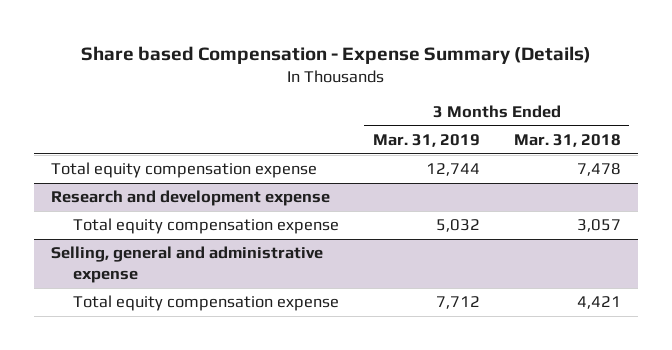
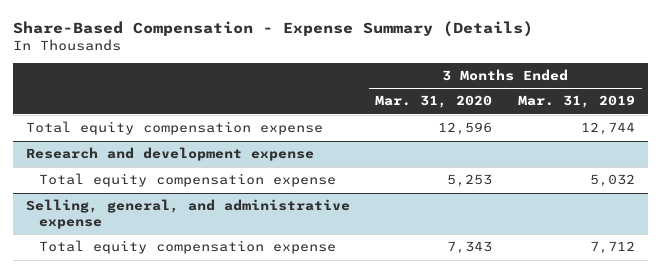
- Share based Compensation - Expense Summary (Details)
+ Share-Based Compensation - Expense Summary (Details)
- | 3 Months Ended Mar. 31, 2019 | 3 Months Ended Mar. 31, 2018
+ | 3 Months Ended Mar. 31, 2020 | 3 Months Ended Mar. 31, 2019
- Selling, general and administrative expense
+ Selling, general, and administrative expense

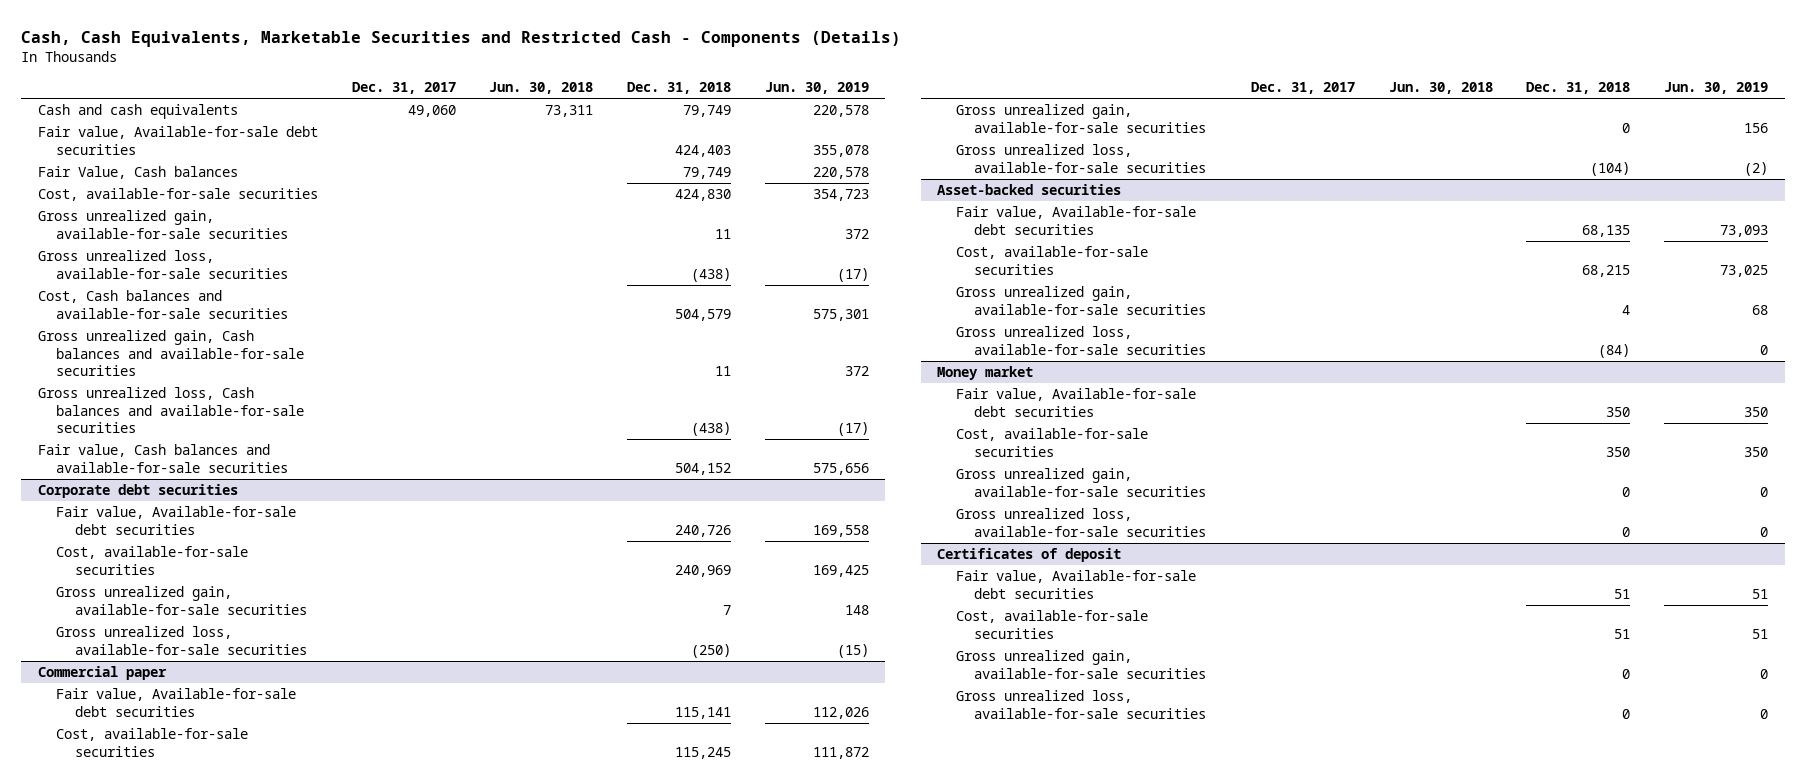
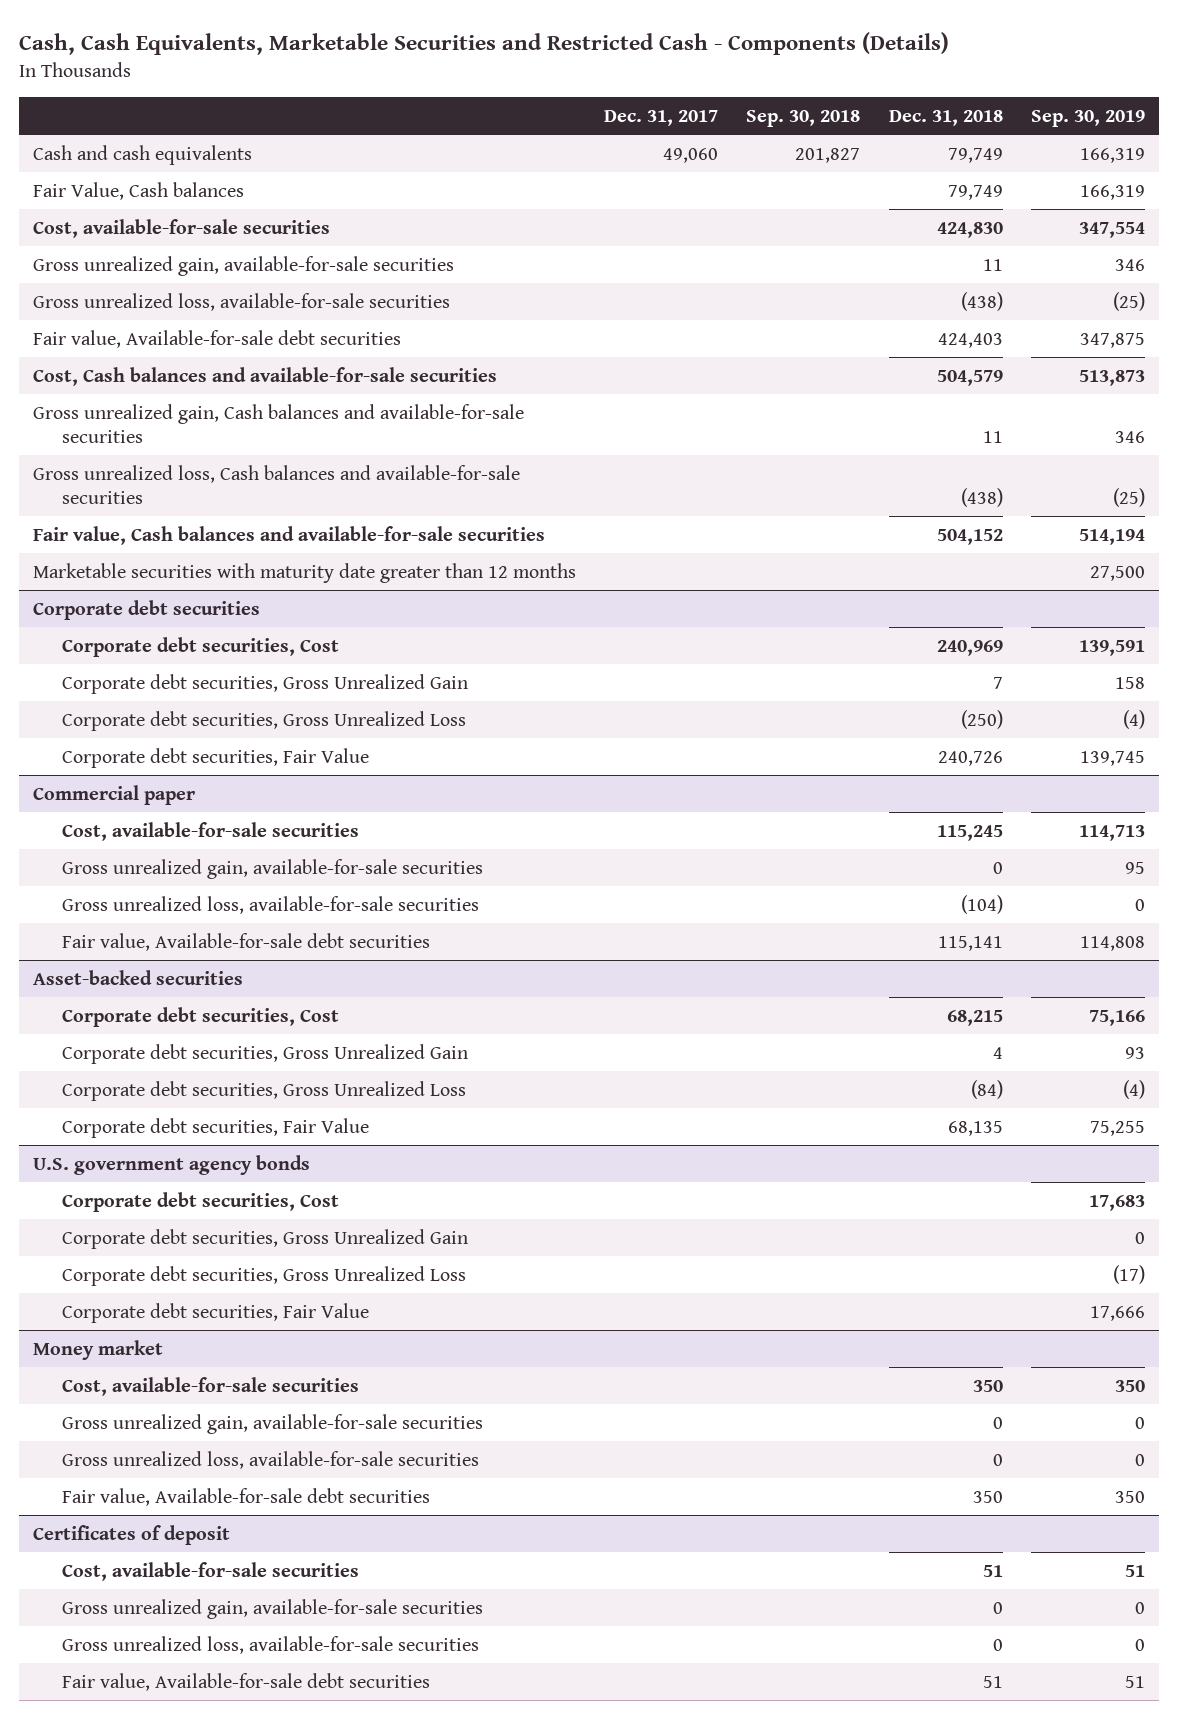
- | Dec. 31, 2017 | Jun. 30, 2018 | Dec. 31, 2018 | Jun. 30, 2019
+ | Dec. 31, 2017 | Sep. 30, 2018 | Dec. 31, 2018 | Sep. 30, 2019
moved down: Fair value, Available-for-sale debt securities | | | 424,403 | 347,875
+ Marketable securities with maturity date greater than 12 months | | | | 27,500
@ Corporate debt securities
- Fair value, Available-for-sale debt securities | | | 240,726 | 169,558
- Cost, available-for-sale securities | | | 240,969 | 169,425
- Gross unrealized gain, available-for-sale securities | | | 7 | 148
- Gross unrealized loss, available-for-sale securities | | | (250) | (15)
+ Corporate debt securities, Cost | | | 240,969 | 139,591
+ Corporate debt securities, Gross Unrealized Gain | | | 7 | 158
+ Corporate debt securities, Gross Unrealized Loss | | | (250) | (4)
+ Corporate debt securities, Fair Value | | | 240,726 | 139,745
@ Commercial paper
moved down: Fair value, Available-for-sale debt securities | | | 115,141 | 114,808
@ Asset-backed securities
- Fair value, Available-for-sale debt securities | | | 68,135 | 73,093
- Cost, available-for-sale securities | | | 68,215 | 73,025
- Gross unrealized gain, available-for-sale securities | | | 4 | 68
- Gross unrealized loss, available-for-sale securities | | | (84) | 0
+ Corporate debt securities, Cost | | | 68,215 | 75,166
+ Corporate debt securities, Gross Unrealized Gain | | | 4 | 93
+ Corporate debt securities, Gross Unrealized Loss | | | (84) | (4)
+ Corporate debt securities, Fair Value | | | 68,135 | 75,255
+ U.S. government agency bonds
+ Corporate debt securities, Cost | | | | 17,683
+ Corporate debt securities, Gross Unrealized Gain | | | | 0
+ Corporate debt securities, Gross Unrealized Loss | | | | (17)
+ Corporate debt securities, Fair Value | | | | 17,666
@ Money market
moved down: Fair value, Available-for-sale debt securities | | | 350 | 350
@ Certificates of deposit
moved down: Fair value, Available-for-sale debt securities | | | 51 | 51

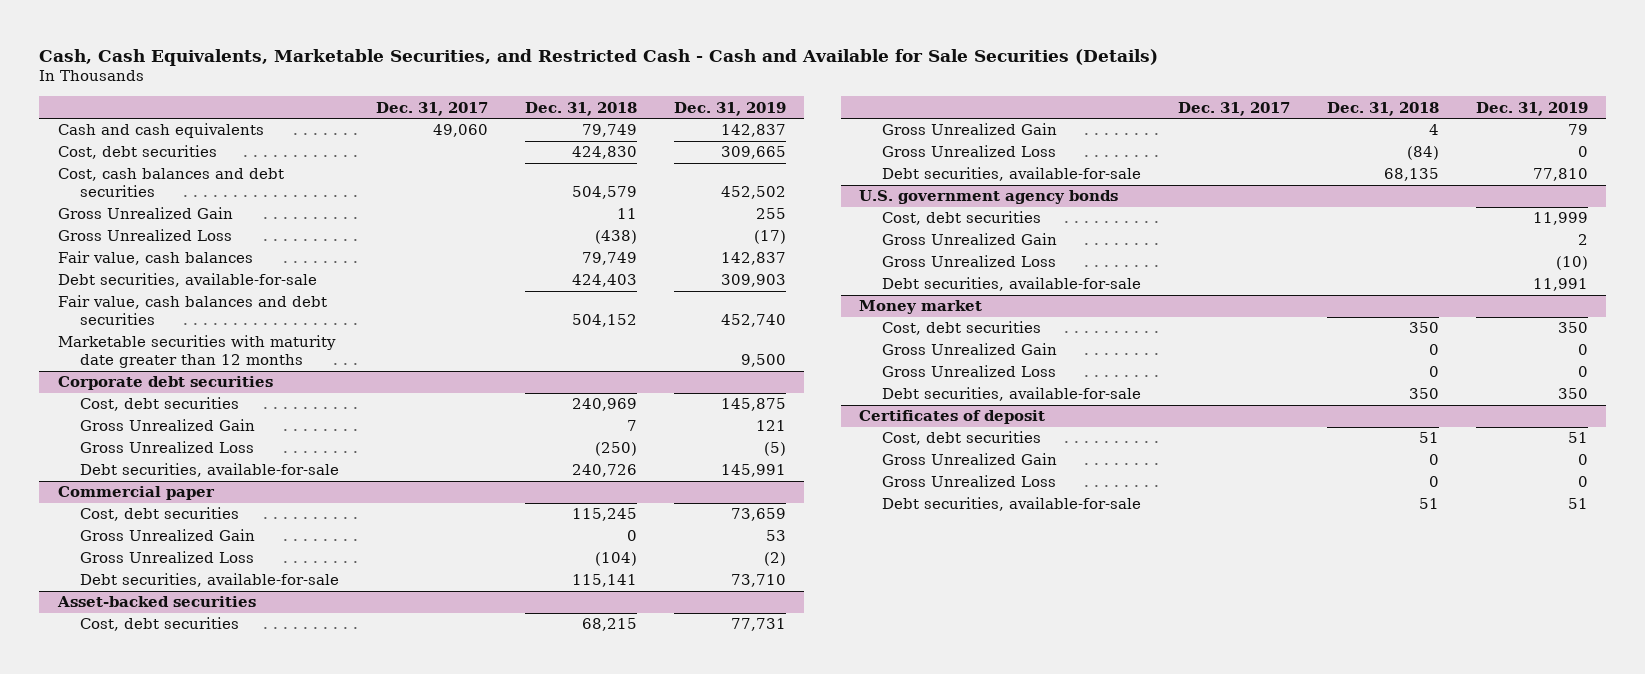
- Cash, Cash Equivalents, Marketable Securities and Restricted Cash - Components (Details)
+ Cash, Cash Equivalents, Marketable Securities, and Restricted Cash - Cash and Available for Sale Securities (Details)
- | Dec. 31, 2017 | Sep. 30, 2018 | Dec. 31, 2018 | Sep. 30, 2019
+ | Dec. 31, 2017 | Dec. 31, 2018 | Dec. 31, 2019
- Fair Value, Cash balances | | | 79,749 | 166,319
- Cost, available-for-sale securities | | | 424,830 | 347,554
- Gross unrealized gain, available-for-sale securities | | | 11 | 346
- Gross unrealized loss, available-for-sale securities | | | (438) | (25)
- Fair value, Available-for-sale debt securities | | | 424,403 | 347,875
- Cost, Cash balances and available-for-sale securities | | | 504,579 | 513,873
- Gross unrealized gain, Cash balances and available-for-sale securities | | | 11 | 346
- Gross unrealized loss, Cash balances and available-for-sale securities | | | (438) | (25)
- Fair value, Cash balances and available-for-sale securities | | | 504,152 | 514,194
+ Cost, debt securities | | 424,830 | 309,665
+ Cost, cash balances and debt securities | | 504,579 | 452,502
+ Gross Unrealized Gain | | 11 | 255
+ Gross Unrealized Loss | | (438) | (17)
+ Fair value, cash balances | | 79,749 | 142,837
+ Debt securities, available-for-sale | | 424,403 | 309,903
+ Fair value, cash balances and debt securities | | 504,152 | 452,740
@ Corporate debt securities
- Corporate debt securities, Cost | | | 240,969 | 139,591
- Corporate debt securities, Gross Unrealized Gain | | | 7 | 158
- Corporate debt securities, Gross Unrealized Loss | | | (250) | (4)
- Corporate debt securities, Fair Value | | | 240,726 | 139,745
+ Cost, debt securities | | 240,969 | 145,875
+ Gross Unrealized Gain | | 7 | 121
+ Gross Unrealized Loss | | (250) | (5)
+ Debt securities, available-for-sale | | 240,726 | 145,991
@ Commercial paper
- Cost, available-for-sale securities | | | 115,245 | 114,713
- Gross unrealized gain, available-for-sale securities | | | 0 | 95
- Gross unrealized loss, available-for-sale securities | | | (104) | 0
- Fair value, Available-for-sale debt securities | | | 115,141 | 114,808
+ Cost, debt securities | | 115,245 | 73,659
+ Gross Unrealized Gain | | 0 | 53
+ Gross Unrealized Loss | | (104) | (2)
+ Debt securities, available-for-sale | | 115,141 | 73,710
@ Asset-backed securities
- Corporate debt securities, Cost | | | 68,215 | 75,166
- Corporate debt securities, Gross Unrealized Gain | | | 4 | 93
- Corporate debt securities, Gross Unrealized Loss | | | (84) | (4)
- Corporate debt securities, Fair Value | | | 68,135 | 75,255
+ Cost, debt securities | | 68,215 | 77,731
+ Gross Unrealized Gain | | 4 | 79
+ Gross Unrealized Loss | | (84) | 0
+ Debt securities, available-for-sale | | 68,135 | 77,810
@ U.S. government agency bonds
- Corporate debt securities, Cost | | | | 17,683
- Corporate debt securities, Gross Unrealized Gain | | | | 0
- Corporate debt securities, Gross Unrealized Loss | | | | (17)
- Corporate debt securities, Fair Value | | | | 17,666
+ Cost, debt securities | | | 11,999
+ Gross Unrealized Gain | | | 2
+ Gross Unrealized Loss | | | (10)
+ Debt securities, available-for-sale | | | 11,991
@ Money market
- Cost, available-for-sale securities | | | 350 | 350
- Gross unrealized gain, available-for-sale securities | | | 0 | 0
- Gross unrealized loss, available-for-sale securities | | | 0 | 0
- Fair value, Available-for-sale debt securities | | | 350 | 350
+ Cost, debt securities | | 350 | 350
+ Gross Unrealized Gain | | 0 | 0
+ Gross Unrealized Loss | | 0 | 0
+ Debt securities, available-for-sale | | 350 | 350
@ Certificates of deposit
- Cost, available-for-sale securities | | | 51 | 51
- Gross unrealized gain, available-for-sale securities | | | 0 | 0
- Gross unrealized loss, available-for-sale securities | | | 0 | 0
- Fair value, Available-for-sale debt securities | | | 51 | 51
+ Cost, debt securities | | 51 | 51
+ Gross Unrealized Gain | | 0 | 0
+ Gross Unrealized Loss | | 0 | 0
+ Debt securities, available-for-sale | | 51 | 51

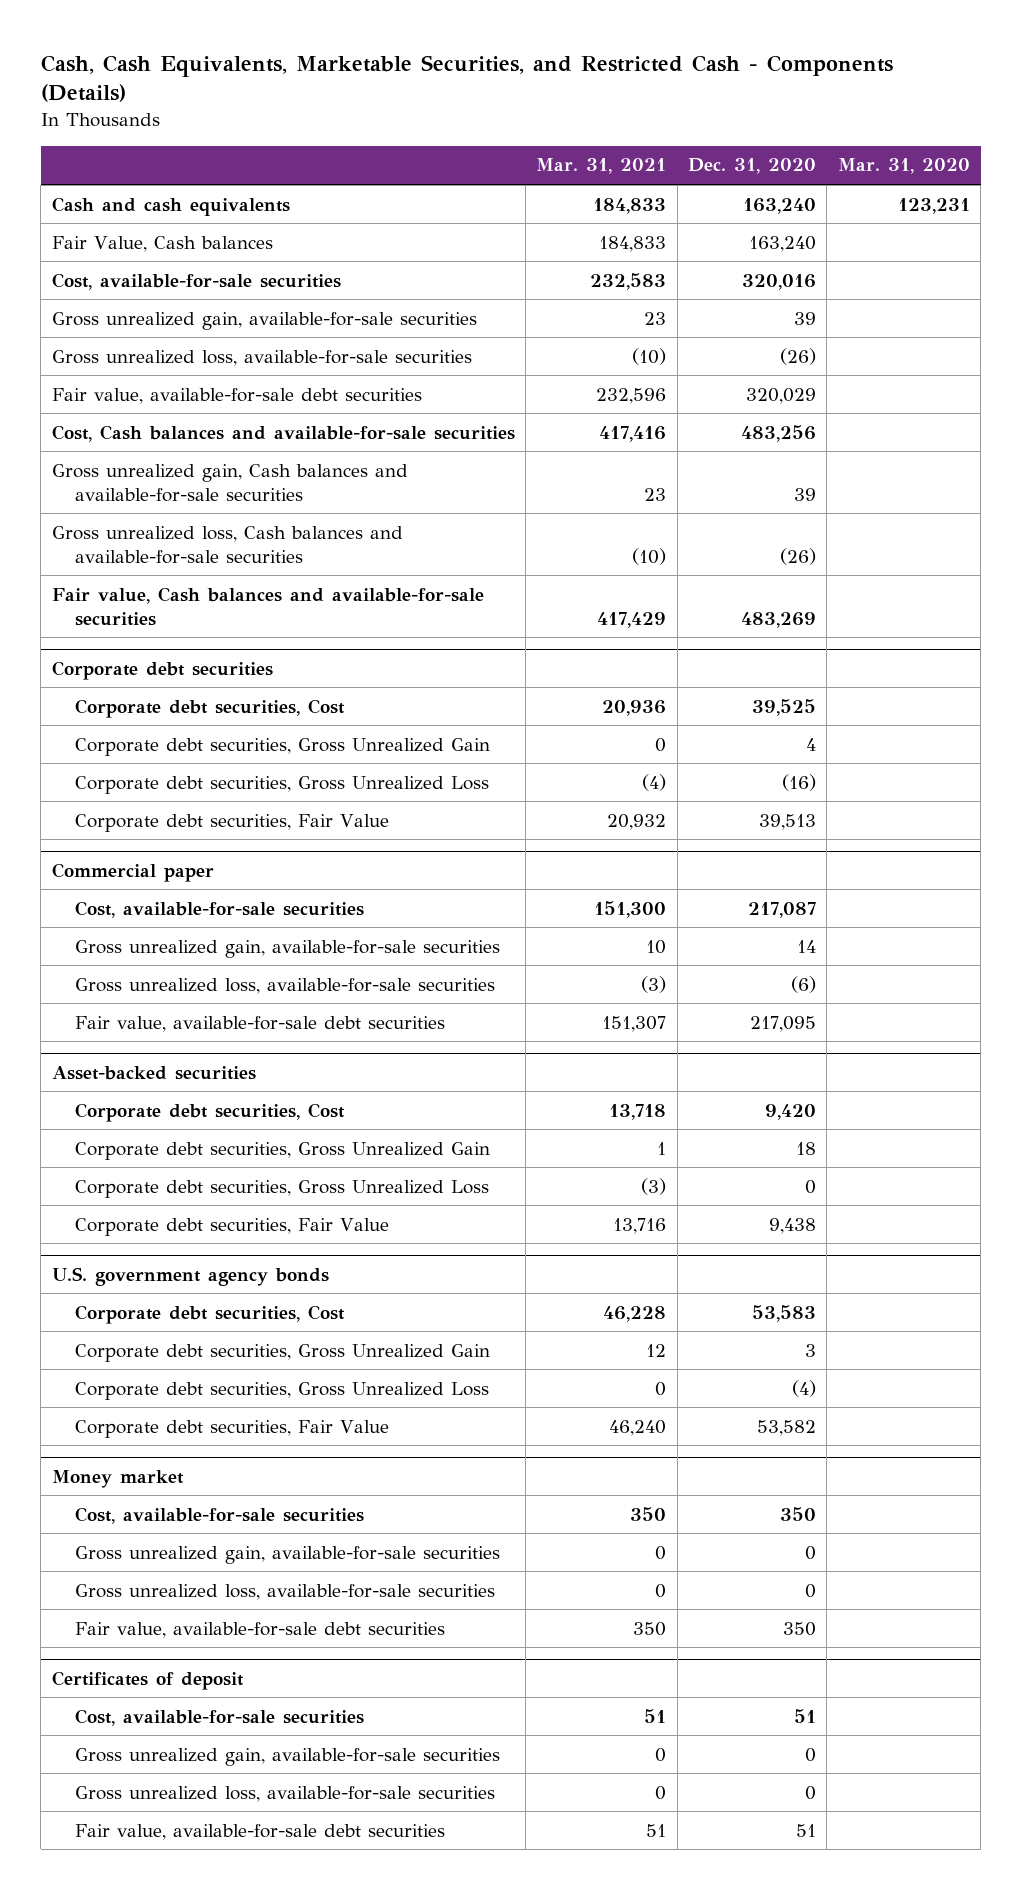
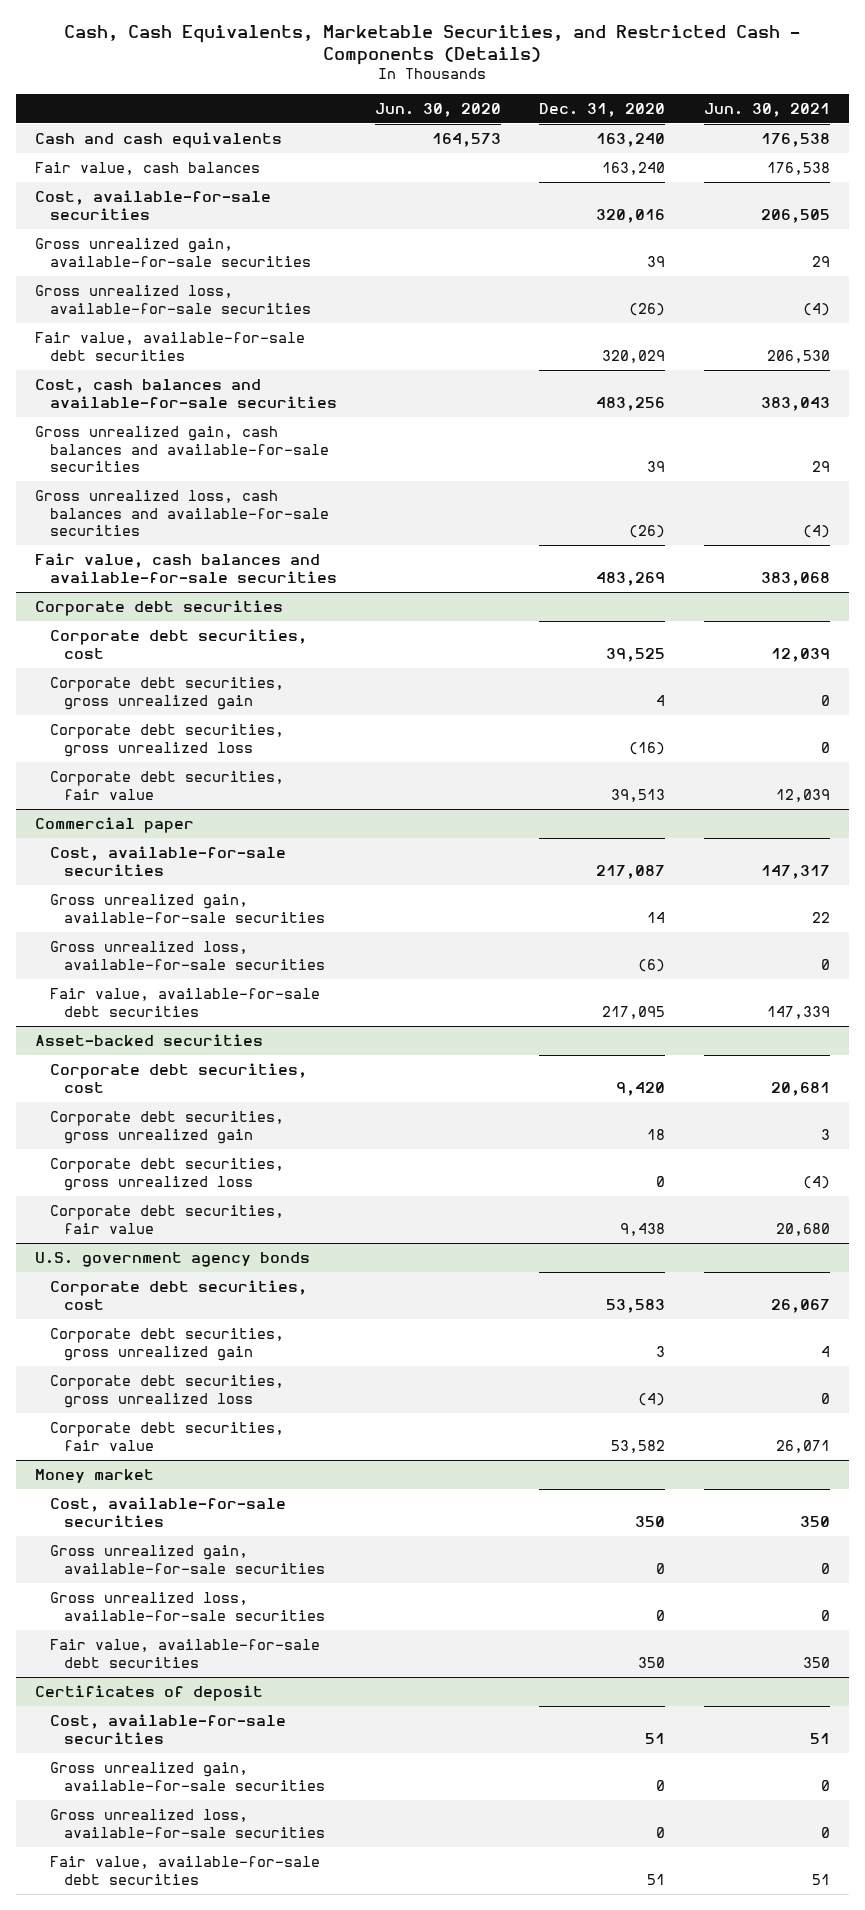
- | Mar. 31, 2021 | Dec. 31, 2020 | Mar. 31, 2020
+ | Jun. 30, 2020 | Dec. 31, 2020 | Jun. 30, 2021
- Fair Value, Cash balances | 184,833 | 163,240 |
+ Fair value, cash balances | | 163,240 | 176,538
- Cost, Cash balances and available-for-sale securities | 417,416 | 483,256 |
- Gross unrealized gain, Cash balances and available-for-sale securities | 23 | 39 |
- Gross unrealized loss, Cash balances and available-for-sale securities | (10) | (26) |
- Fair value, Cash balances and available-for-sale securities | 417,429 | 483,269 |
+ Cost, cash balances and available-for-sale securities | | 483,256 | 383,043
+ Gross unrealized gain, cash balances and available-for-sale securities | | 39 | 29
+ Gross unrealized loss, cash balances and available-for-sale securities | | (26) | (4)
+ Fair value, cash balances and available-for-sale securities | | 483,269 | 383,068
@ Corporate debt securities
- Corporate debt securities, Cost | 20,936 | 39,525 |
- Corporate debt securities, Gross Unrealized Gain | 0 | 4 |
- Corporate debt securities, Gross Unrealized Loss | (4) | (16) |
- Corporate debt securities, Fair Value | 20,932 | 39,513 |
+ Corporate debt securities, cost | | 39,525 | 12,039
+ Corporate debt securities, gross unrealized gain | | 4 | 0
+ Corporate debt securities, gross unrealized loss | | (16) | 0
+ Corporate debt securities, fair value | | 39,513 | 12,039
@ Asset-backed securities
- Corporate debt securities, Cost | 13,718 | 9,420 |
- Corporate debt securities, Gross Unrealized Gain | 1 | 18 |
- Corporate debt securities, Gross Unrealized Loss | (3) | 0 |
- Corporate debt securities, Fair Value | 13,716 | 9,438 |
+ Corporate debt securities, cost | | 9,420 | 20,681
+ Corporate debt securities, gross unrealized gain | | 18 | 3
+ Corporate debt securities, gross unrealized loss | | 0 | (4)
+ Corporate debt securities, fair value | | 9,438 | 20,680
@ U.S. government agency bonds
- Corporate debt securities, Cost | 46,228 | 53,583 |
- Corporate debt securities, Gross Unrealized Gain | 12 | 3 |
- Corporate debt securities, Gross Unrealized Loss | 0 | (4) |
- Corporate debt securities, Fair Value | 46,240 | 53,582 |
+ Corporate debt securities, cost | | 53,583 | 26,067
+ Corporate debt securities, gross unrealized gain | | 3 | 4
+ Corporate debt securities, gross unrealized loss | | (4) | 0
+ Corporate debt securities, fair value | | 53,582 | 26,071

